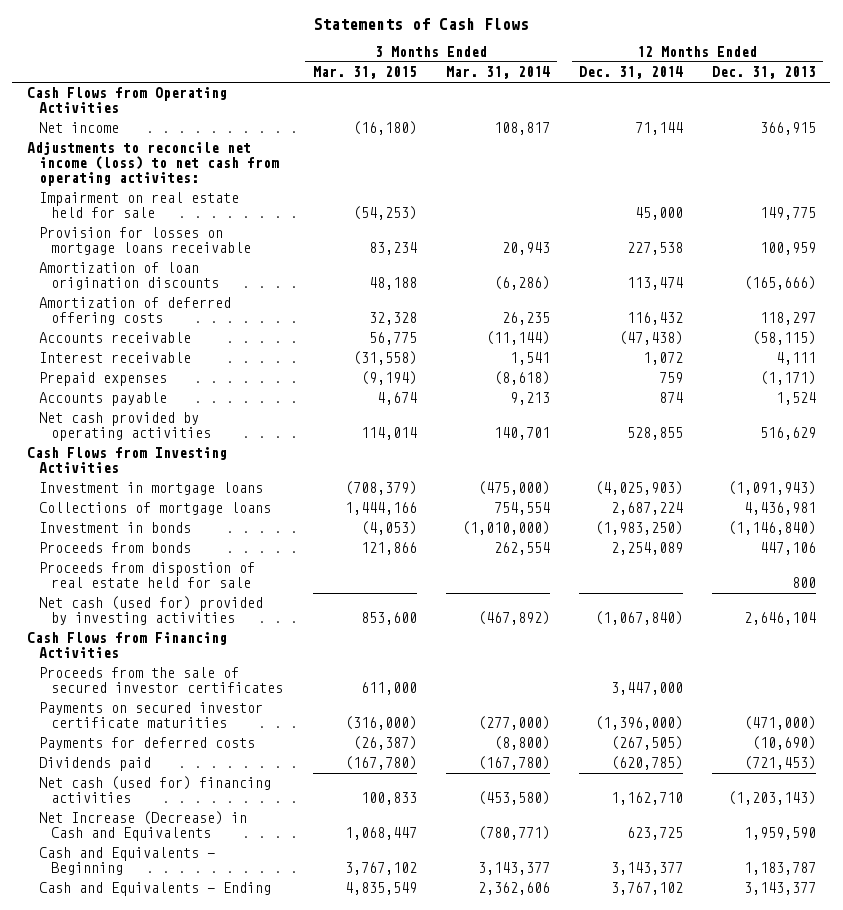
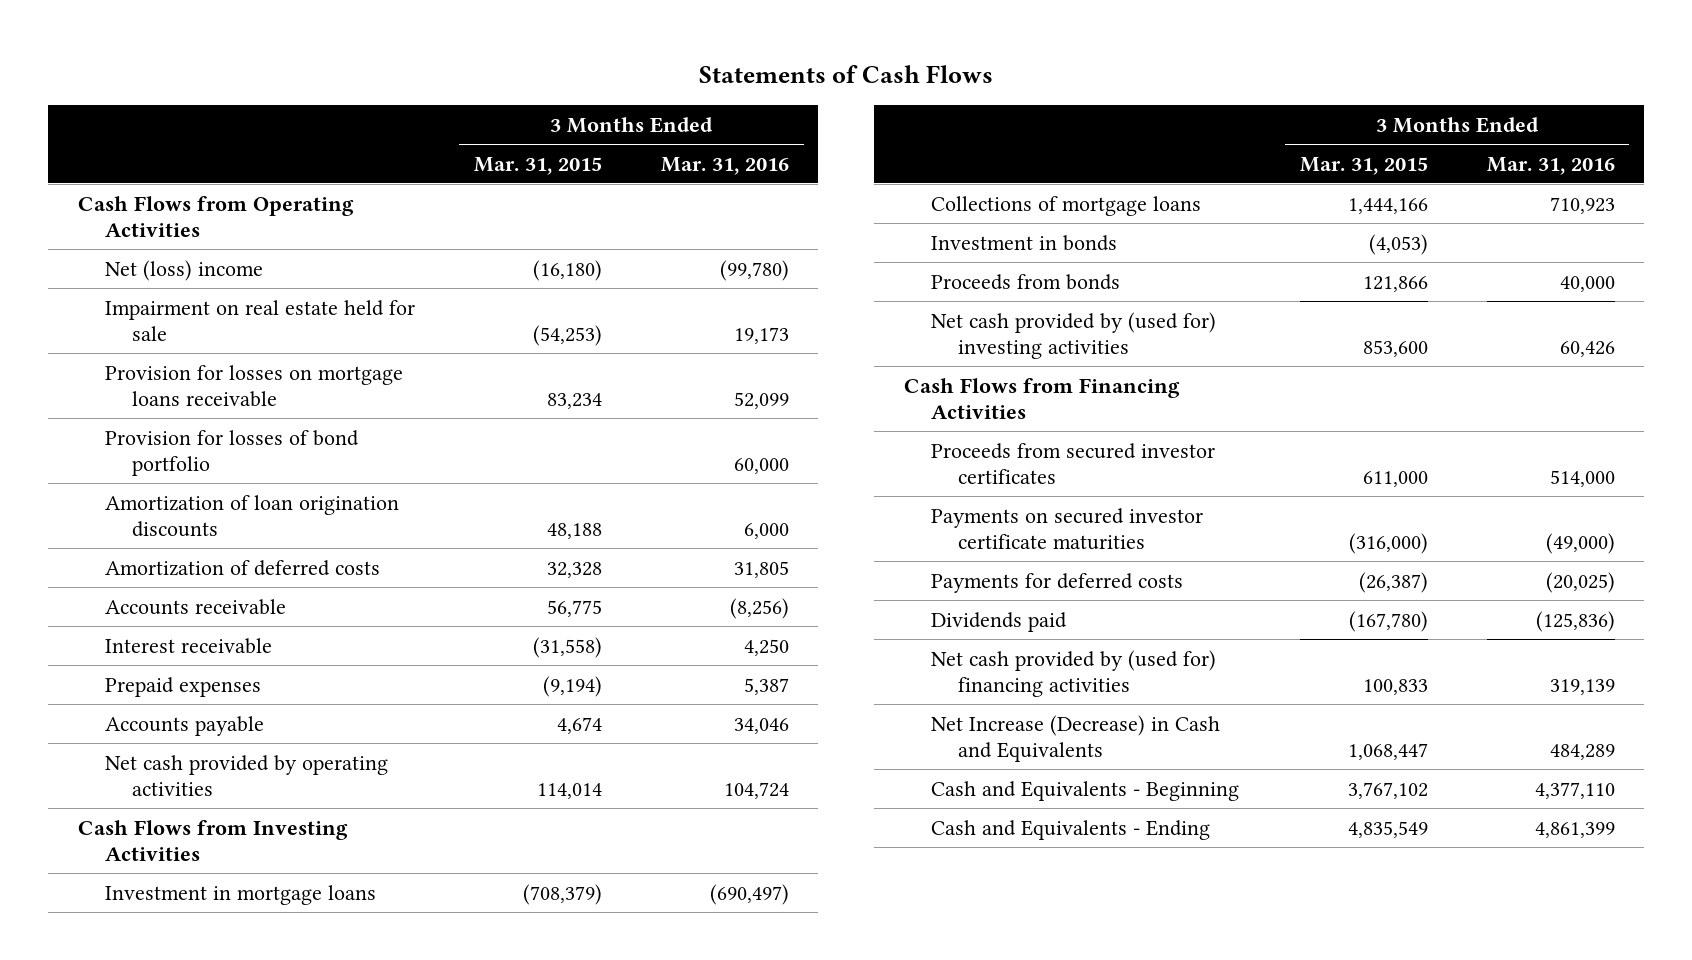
- | 3 Months Ended Mar. 31, 2015 | 3 Months Ended Mar. 31, 2014 | 12 Months Ended Dec. 31, 2014 | 12 Months Ended Dec. 31, 2013
+ | 3 Months Ended Mar. 31, 2015 | 3 Months Ended Mar. 31, 2016
- Net income | (16,180) | 108,817 | 71,144 | 366,915
- Adjustments to reconcile net income (loss) to net cash from operating activites:
+ Net (loss) income | (16,180) | (99,780)
+ Provision for losses of bond portfolio | | 60,000
- Amortization of deferred offering costs | 32,328 | 26,235 | 116,432 | 118,297
+ Amortization of deferred costs | 32,328 | 31,805
- Proceeds from dispostion of real estate held for sale | | | | 800
- Net cash (used for) provided by investing activities | 853,600 | (467,892) | (1,067,840) | 2,646,104
+ Net cash provided by (used for) investing activities | 853,600 | 60,426
- Proceeds from the sale of secured investor certificates | 611,000 | | 3,447,000 |
+ Proceeds from secured investor certificates | 611,000 | 514,000
- Net cash (used for) financing activities | 100,833 | (453,580) | 1,162,710 | (1,203,143)
+ Net cash provided by (used for) financing activities | 100,833 | 319,139

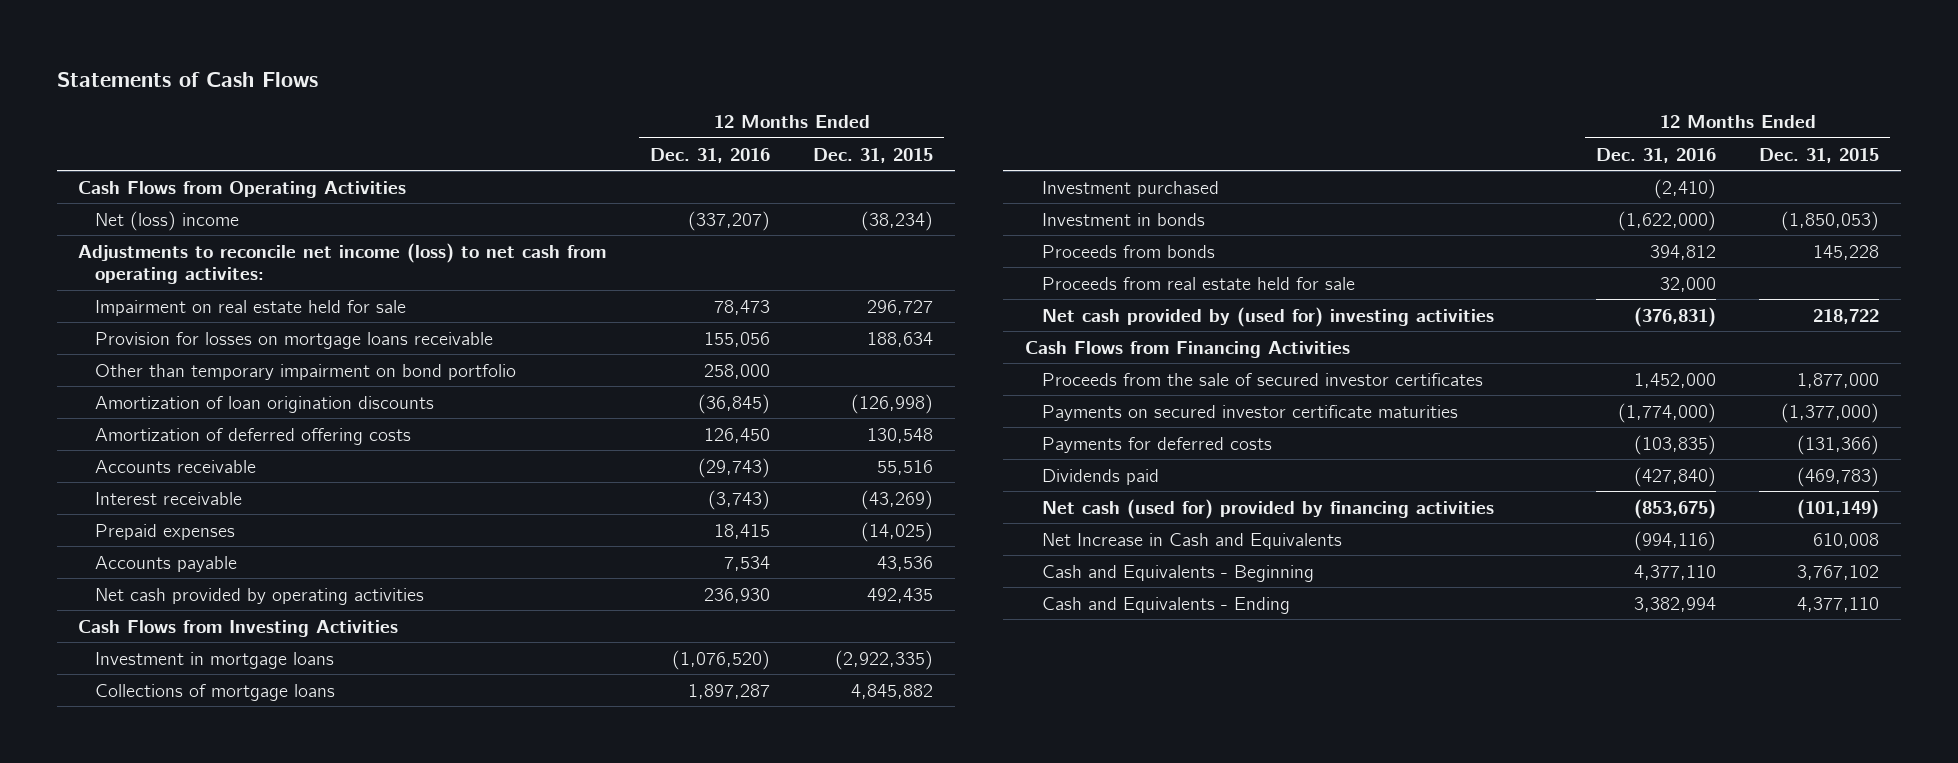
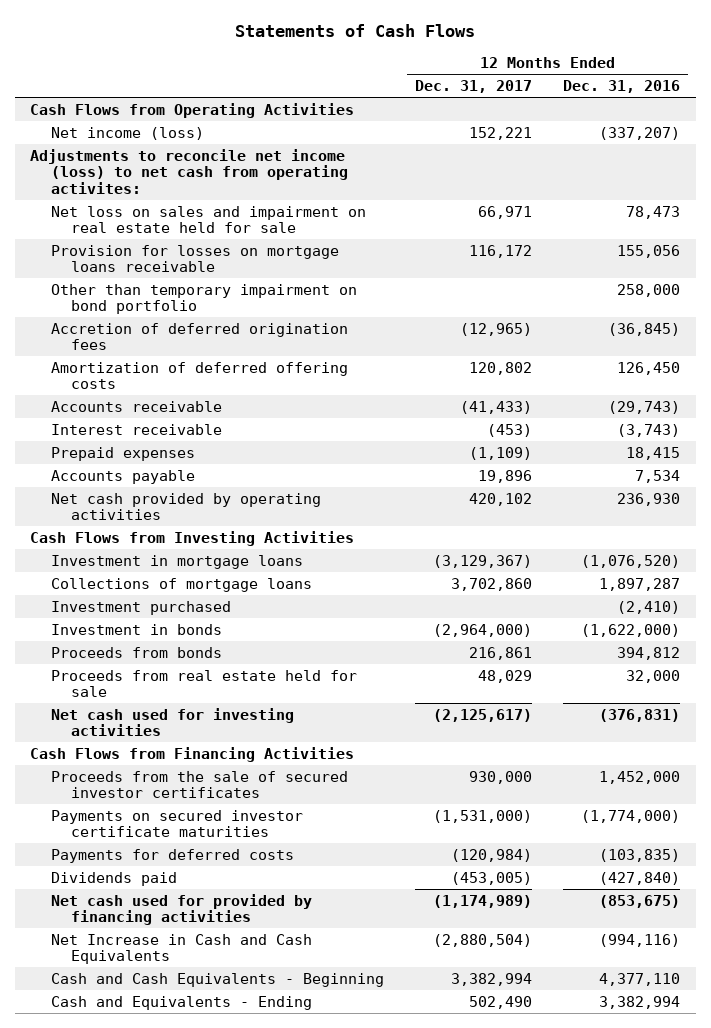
- | 12 Months Ended Dec. 31, 2016 | 12 Months Ended Dec. 31, 2015
+ | 12 Months Ended Dec. 31, 2017 | 12 Months Ended Dec. 31, 2016
- Net (loss) income | (337,207) | (38,234)
+ Net income (loss) | 152,221 | (337,207)
- Impairment on real estate held for sale | 78,473 | 296,727
+ Net loss on sales and impairment on real estate held for sale | 66,971 | 78,473
- Amortization of loan origination discounts | (36,845) | (126,998)
+ Accretion of deferred origination fees | (12,965) | (36,845)
- Net cash provided by (used for) investing activities | (376,831) | 218,722
+ Net cash used for investing activities | (2,125,617) | (376,831)
- Net cash (used for) provided by financing activities | (853,675) | (101,149)
- Net Increase in Cash and Equivalents | (994,116) | 610,008
- Cash and Equivalents - Beginning | 4,377,110 | 3,767,102
+ Net cash used for provided by financing activities | (1,174,989) | (853,675)
+ Net Increase in Cash and Cash Equivalents | (2,880,504) | (994,116)
+ Cash and Cash Equivalents - Beginning | 3,382,994 | 4,377,110

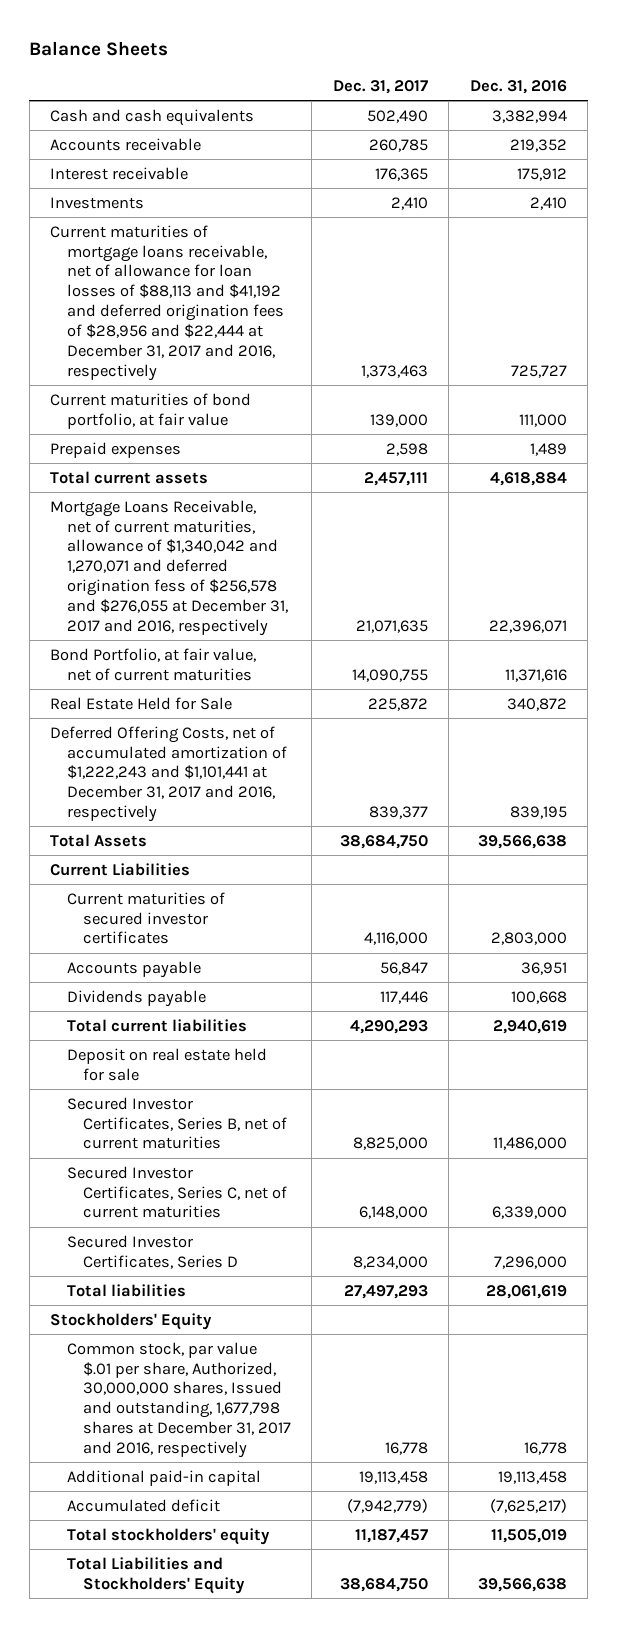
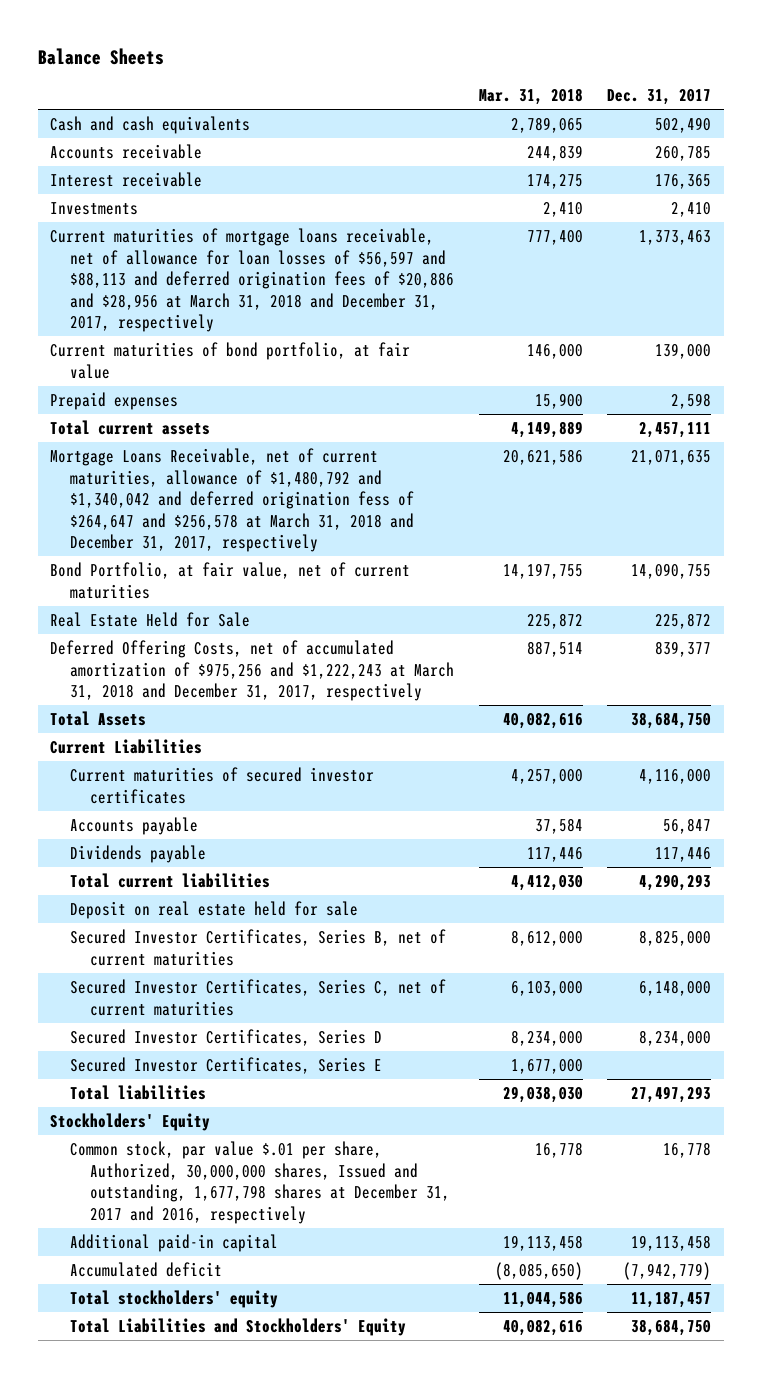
- | Dec. 31, 2017 | Dec. 31, 2016
+ | Mar. 31, 2018 | Dec. 31, 2017
- Current maturities of mortgage loans receivable, net of allowance for loan losses of $88,113 and $41,192 and deferred origination fees of $28,956 and $22,444 at December 31, 2017 and 2016, respectively | 1,373,463 | 725,727
+ Current maturities of mortgage loans receivable, net of allowance for loan losses of $56,597 and $88,113 and deferred origination fees of $20,886 and $28,956 at March 31, 2018 and December 31, 2017, respectively | 777,400 | 1,373,463
- Mortgage Loans Receivable, net of current maturities, allowance of $1,340,042 and 1,270,071 and deferred origination fess of $256,578 and $276,055 at December 31, 2017 and 2016, respectively | 21,071,635 | 22,396,071
+ Mortgage Loans Receivable, net of current maturities, allowance of $1,480,792 and $1,340,042 and deferred origination fess of $264,647 and $256,578 at March 31, 2018 and December 31, 2017, respectively | 20,621,586 | 21,071,635
- Deferred Offering Costs, net of accumulated amortization of $1,222,243 and $1,101,441 at December 31, 2017 and 2016, respectively | 839,377 | 839,195
+ Deferred Offering Costs, net of accumulated amortization of $975,256 and $1,222,243 at March 31, 2018 and December 31, 2017, respectively | 887,514 | 839,377
+ Secured Investor Certificates, Series E | 1,677,000 |

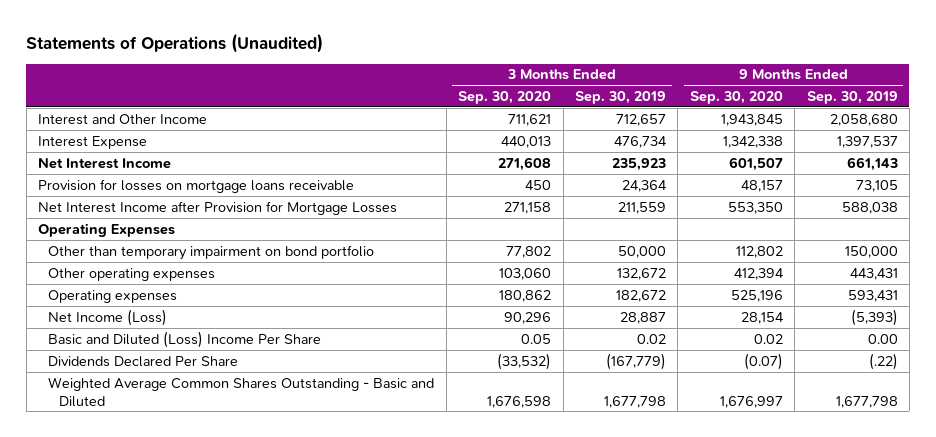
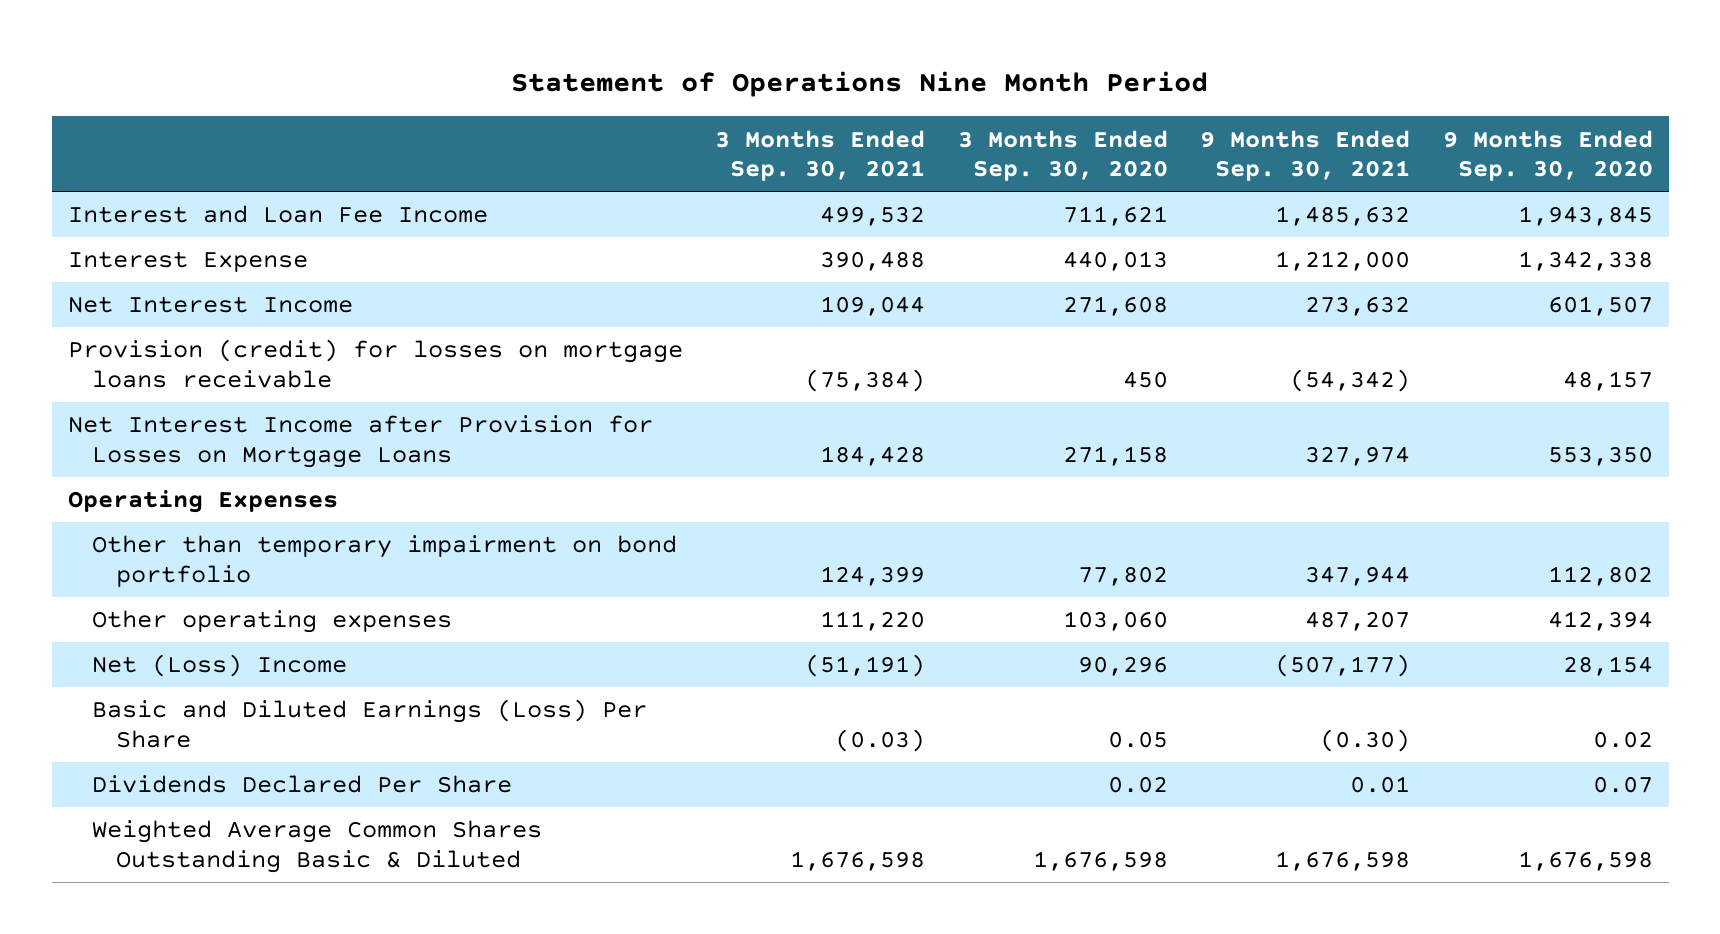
- Statements of Operations (Unaudited)
+ Statement of Operations Nine Month Period
- | 3 Months Ended Sep. 30, 2020 | 3 Months Ended Sep. 30, 2019 | 9 Months Ended Sep. 30, 2020 | 9 Months Ended Sep. 30, 2019
+ | 3 Months Ended Sep. 30, 2021 | 3 Months Ended Sep. 30, 2020 | 9 Months Ended Sep. 30, 2021 | 9 Months Ended Sep. 30, 2020
- Interest and Other Income | 711,621 | 712,657 | 1,943,845 | 2,058,680
+ Interest and Loan Fee Income | 499,532 | 711,621 | 1,485,632 | 1,943,845
- Provision for losses on mortgage loans receivable | 450 | 24,364 | 48,157 | 73,105
- Net Interest Income after Provision for Mortgage Losses | 271,158 | 211,559 | 553,350 | 588,038
+ Provision (credit) for losses on mortgage loans receivable | (75,384) | 450 | (54,342) | 48,157
+ Net Interest Income after Provision for Losses on Mortgage Loans | 184,428 | 271,158 | 327,974 | 553,350
- Operating expenses | 180,862 | 182,672 | 525,196 | 593,431
- Net Income (Loss) | 90,296 | 28,887 | 28,154 | (5,393)
- Basic and Diluted (Loss) Income Per Share | 0.05 | 0.02 | 0.02 | 0.00
- Dividends Declared Per Share | (33,532) | (167,779) | (0.07) | (.22)
- Weighted Average Common Shares Outstanding - Basic and Diluted | 1,676,598 | 1,677,798 | 1,676,997 | 1,677,798
+ Net (Loss) Income | (51,191) | 90,296 | (507,177) | 28,154
+ Basic and Diluted Earnings (Loss) Per Share | (0.03) | 0.05 | (0.30) | 0.02
+ Dividends Declared Per Share | | 0.02 | 0.01 | 0.07
+ Weighted Average Common Shares Outstanding Basic & Diluted | 1,676,598 | 1,676,598 | 1,676,598 | 1,676,598

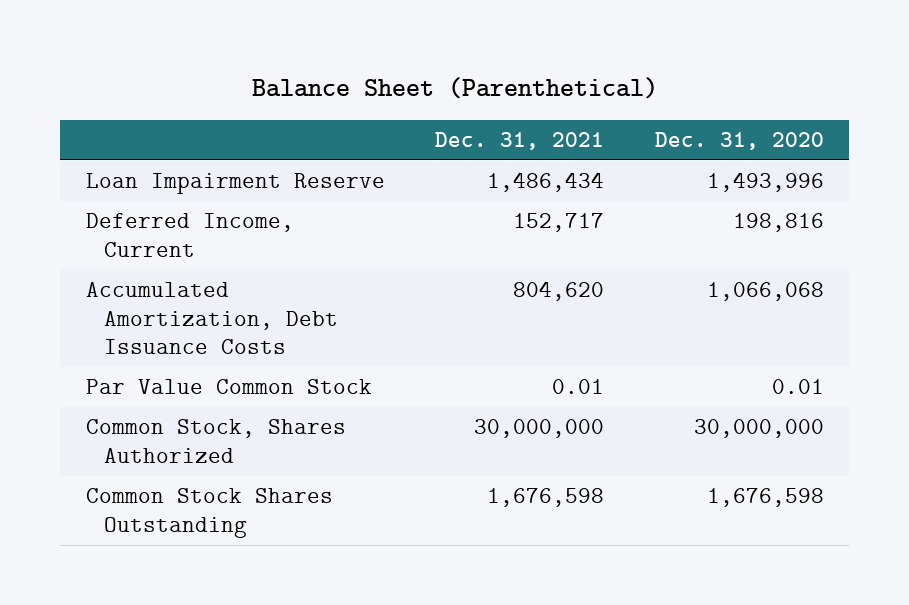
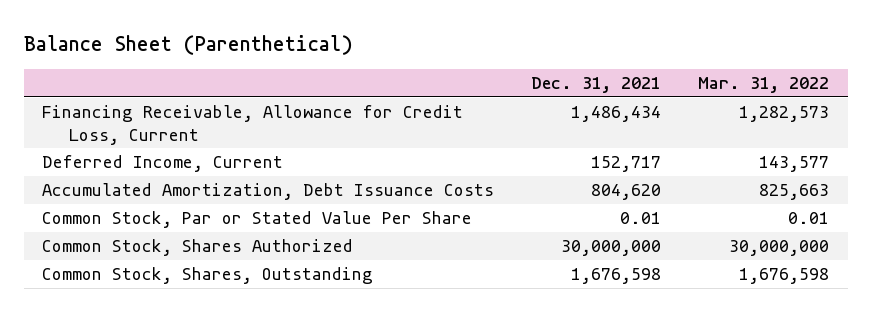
- | Dec. 31, 2021 | Dec. 31, 2020
+ | Dec. 31, 2021 | Mar. 31, 2022
- Loan Impairment Reserve | 1,486,434 | 1,493,996
+ Financing Receivable, Allowance for Credit Loss, Current | 1,486,434 | 1,282,573
- Par Value Common Stock | 0.01 | 0.01
+ Common Stock, Par or Stated Value Per Share | 0.01 | 0.01
- Common Stock Shares Outstanding | 1,676,598 | 1,676,598
+ Common Stock, Shares, Outstanding | 1,676,598 | 1,676,598

